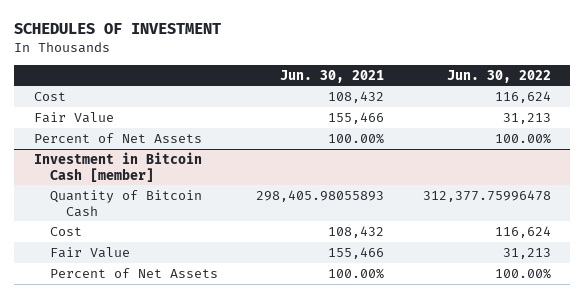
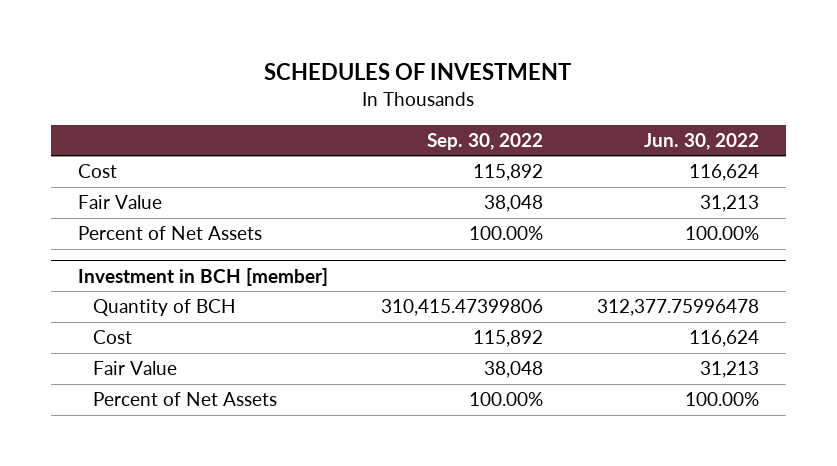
- | Jun. 30, 2021 | Jun. 30, 2022
+ | Sep. 30, 2022 | Jun. 30, 2022
- Investment in Bitcoin Cash [member]
- Quantity of Bitcoin Cash | 298,405.98055893 | 312,377.75996478
+ Investment in BCH [member]
+ Quantity of BCH | 310,415.47399806 | 312,377.75996478

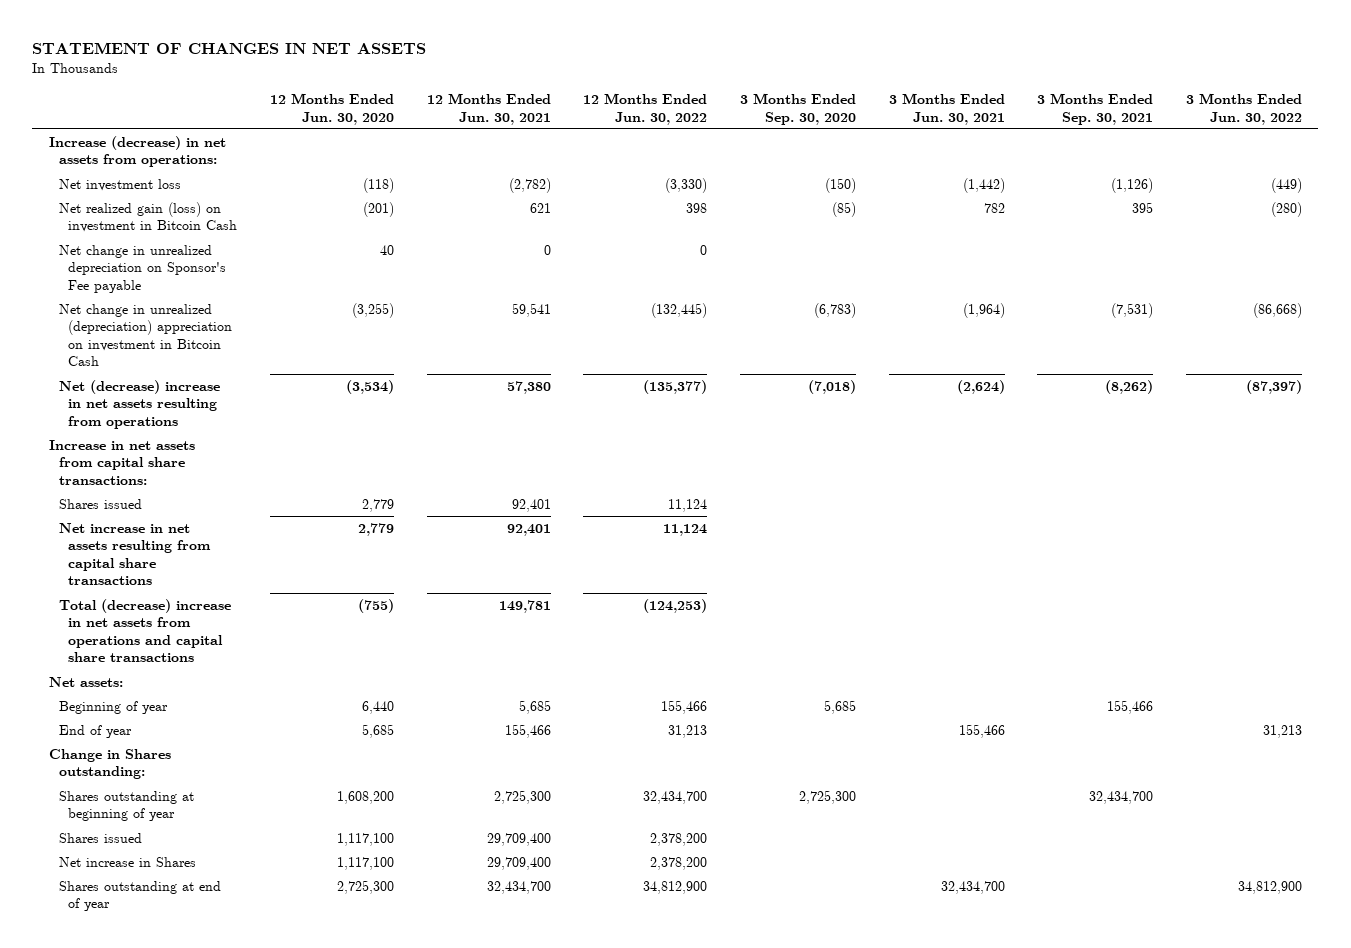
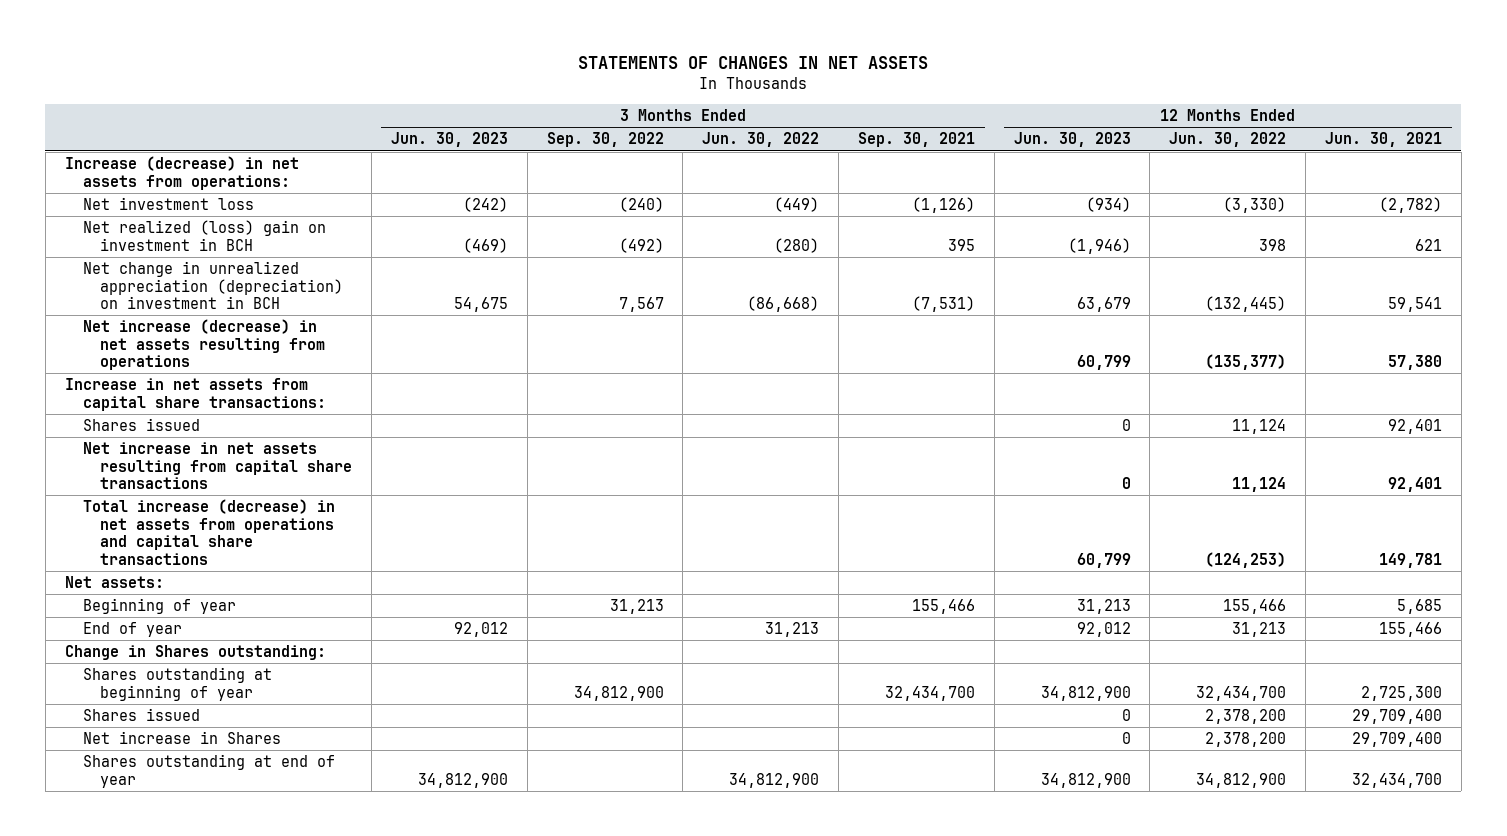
- STATEMENT OF CHANGES IN NET ASSETS
+ STATEMENTS OF CHANGES IN NET ASSETS
- | 12 Months Ended Jun. 30, 2020 | 12 Months Ended Jun. 30, 2021 | 12 Months Ended Jun. 30, 2022 | 3 Months Ended Sep. 30, 2020 | 3 Months Ended Jun. 30, 2021 | 3 Months Ended Sep. 30, 2021 | 3 Months Ended Jun. 30, 2022
+ | 3 Months Ended Jun. 30, 2023 | 3 Months Ended Sep. 30, 2022 | 3 Months Ended Jun. 30, 2022 | 3 Months Ended Sep. 30, 2021 | 12 Months Ended Jun. 30, 2023 | 12 Months Ended Jun. 30, 2022 | 12 Months Ended Jun. 30, 2021
- Net realized gain (loss) on investment in Bitcoin Cash | (201) | 621 | 398 | (85) | 782 | 395 | (280)
- Net change in unrealized depreciation on Sponsor's Fee payable | 40 | 0 | 0 | | | |
- Net change in unrealized (depreciation) appreciation on investment in Bitcoin Cash | (3,255) | 59,541 | (132,445) | (6,783) | (1,964) | (7,531) | (86,668)
- Net (decrease) increase in net assets resulting from operations | (3,534) | 57,380 | (135,377) | (7,018) | (2,624) | (8,262) | (87,397)
+ Net realized (loss) gain on investment in BCH | (469) | (492) | (280) | 395 | (1,946) | 398 | 621
+ Net change in unrealized appreciation (depreciation) on investment in BCH | 54,675 | 7,567 | (86,668) | (7,531) | 63,679 | (132,445) | 59,541
+ Net increase (decrease) in net assets resulting from operations | | | | | 60,799 | (135,377) | 57,380
- Total (decrease) increase in net assets from operations and capital share transactions | (755) | 149,781 | (124,253) | | | |
+ Total increase (decrease) in net assets from operations and capital share transactions | | | | | 60,799 | (124,253) | 149,781

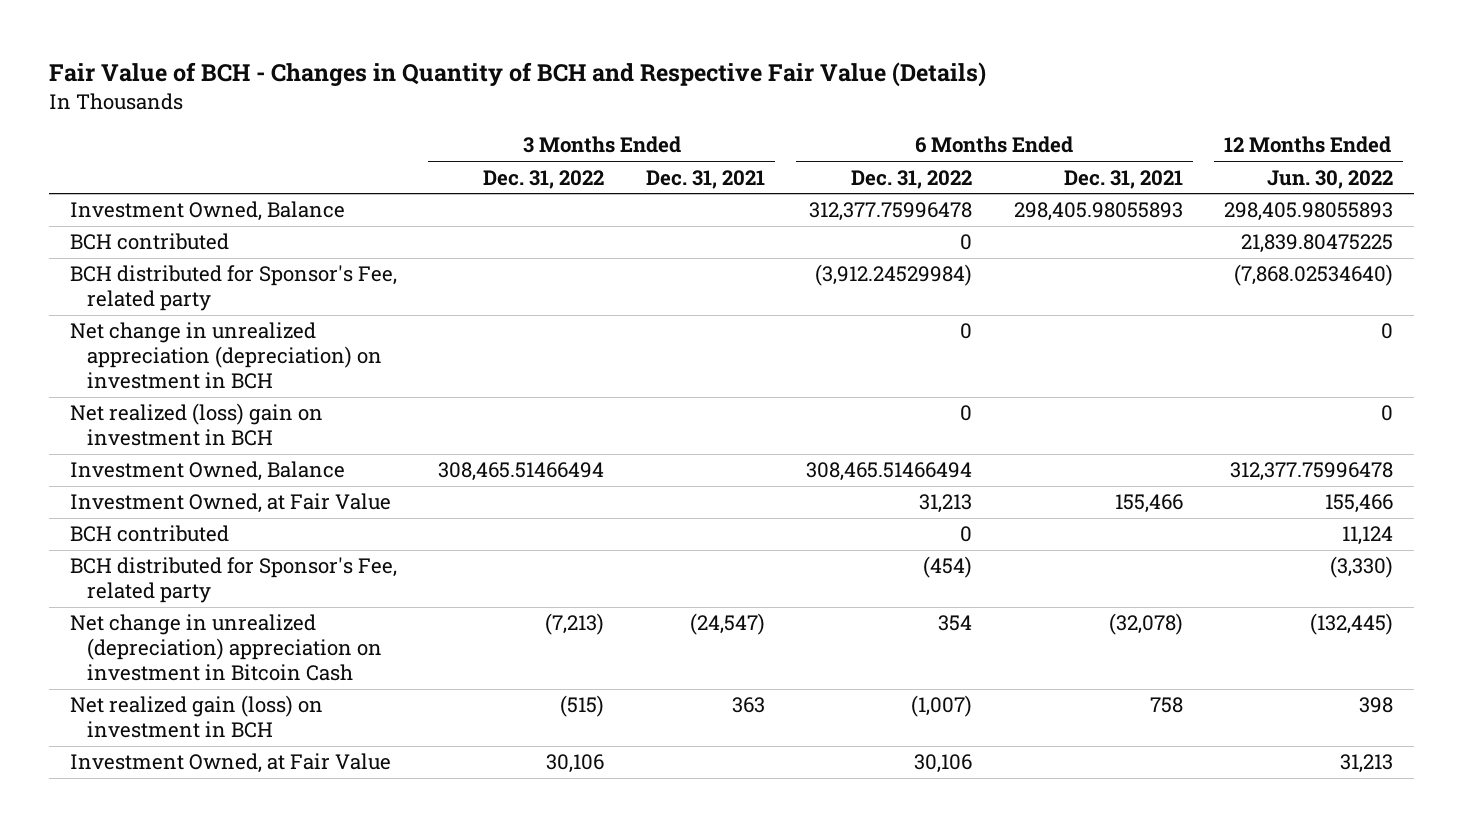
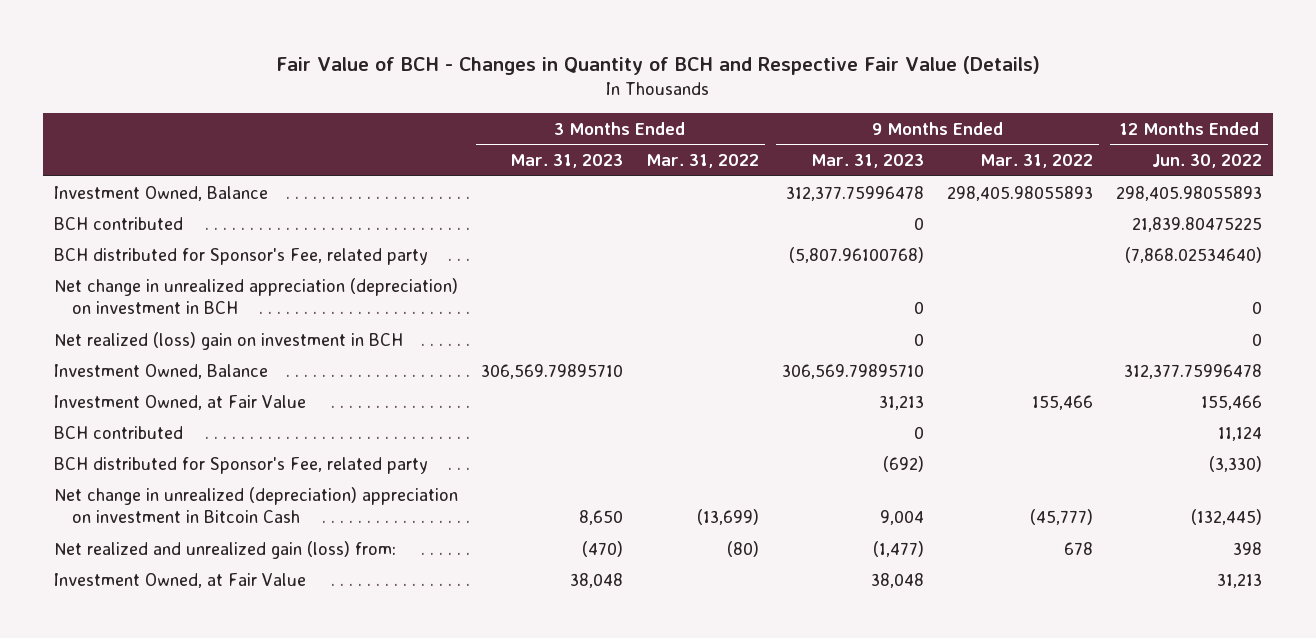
- | 3 Months Ended Dec. 31, 2022 | 3 Months Ended Dec. 31, 2021 | 6 Months Ended Dec. 31, 2022 | 6 Months Ended Dec. 31, 2021 | 12 Months Ended Jun. 30, 2022
+ | 3 Months Ended Mar. 31, 2023 | 3 Months Ended Mar. 31, 2022 | 9 Months Ended Mar. 31, 2023 | 9 Months Ended Mar. 31, 2022 | 12 Months Ended Jun. 30, 2022
- Net realized gain (loss) on investment in BCH | (515) | 363 | (1,007) | 758 | 398
+ Net realized and unrealized gain (loss) from: | (470) | (80) | (1,477) | 678 | 398

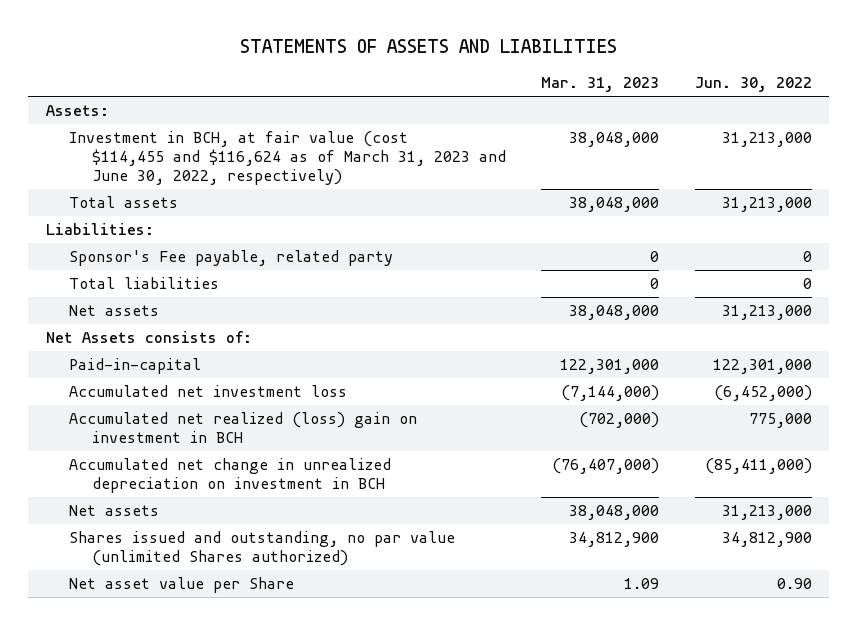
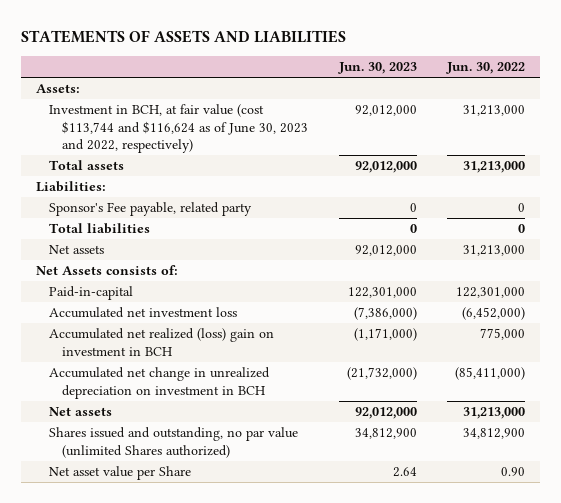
- | Mar. 31, 2023 | Jun. 30, 2022
+ | Jun. 30, 2023 | Jun. 30, 2022
- Investment in BCH, at fair value (cost $114,455 and $116,624 as of March 31, 2023 and June 30, 2022, respectively) | 38,048,000 | 31,213,000
+ Investment in BCH, at fair value (cost $113,744 and $116,624 as of June 30, 2023 and 2022, respectively) | 92,012,000 | 31,213,000

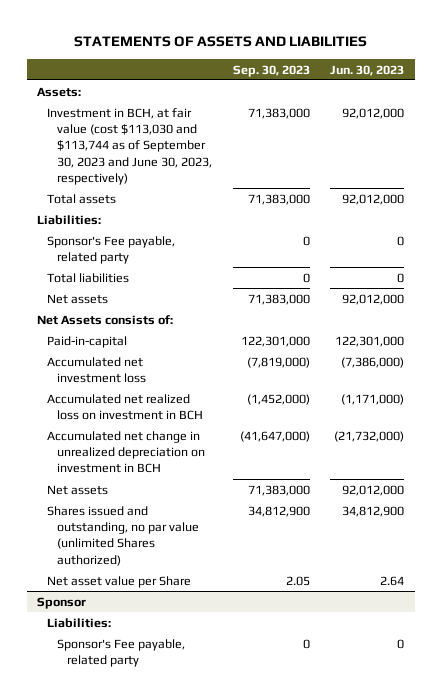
- | Jun. 30, 2023 | Jun. 30, 2022
+ | Sep. 30, 2023 | Jun. 30, 2023
- Investment in BCH, at fair value (cost $113,744 and $116,624 as of June 30, 2023 and 2022, respectively) | 92,012,000 | 31,213,000
+ Investment in BCH, at fair value (cost $113,030 and $113,744 as of September 30, 2023 and June 30, 2023, respectively) | 71,383,000 | 92,012,000
- Accumulated net realized (loss) gain on investment in BCH | (1,171,000) | 775,000
+ Accumulated net realized loss on investment in BCH | (1,452,000) | (1,171,000)
+ Sponsor
+ Liabilities:
+ Sponsor's Fee payable, related party | 0 | 0

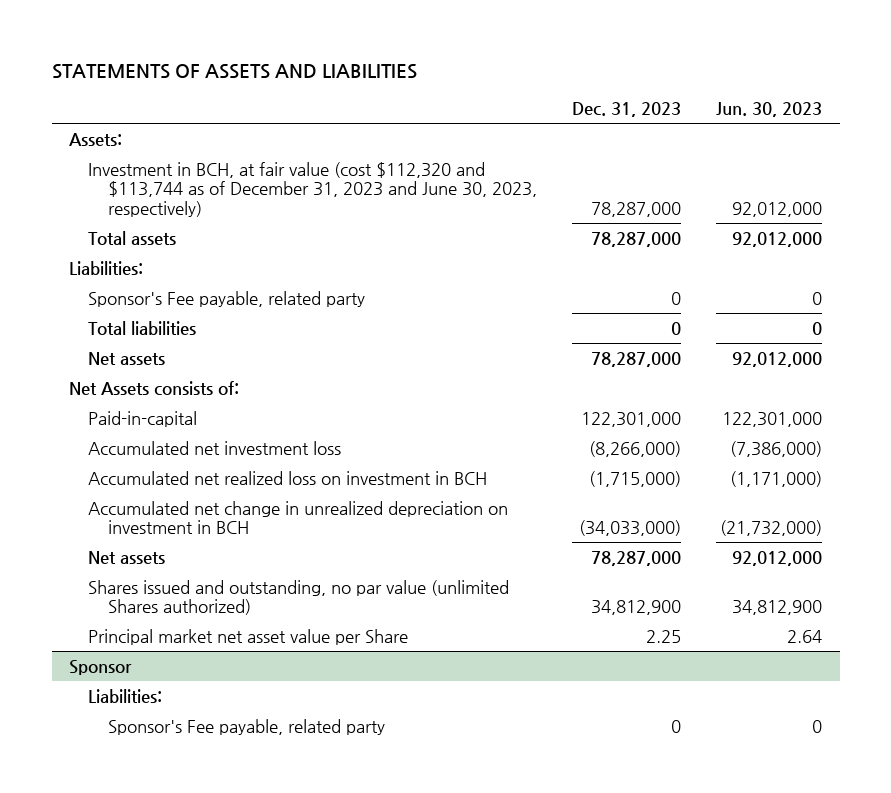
- | Sep. 30, 2023 | Jun. 30, 2023
+ | Dec. 31, 2023 | Jun. 30, 2023
- Investment in BCH, at fair value (cost $113,030 and $113,744 as of September 30, 2023 and June 30, 2023, respectively) | 71,383,000 | 92,012,000
+ Investment in BCH, at fair value (cost $112,320 and $113,744 as of December 31, 2023 and June 30, 2023, respectively) | 78,287,000 | 92,012,000
- Net asset value per Share | 2.05 | 2.64
+ Principal market net asset value per Share | 2.25 | 2.64

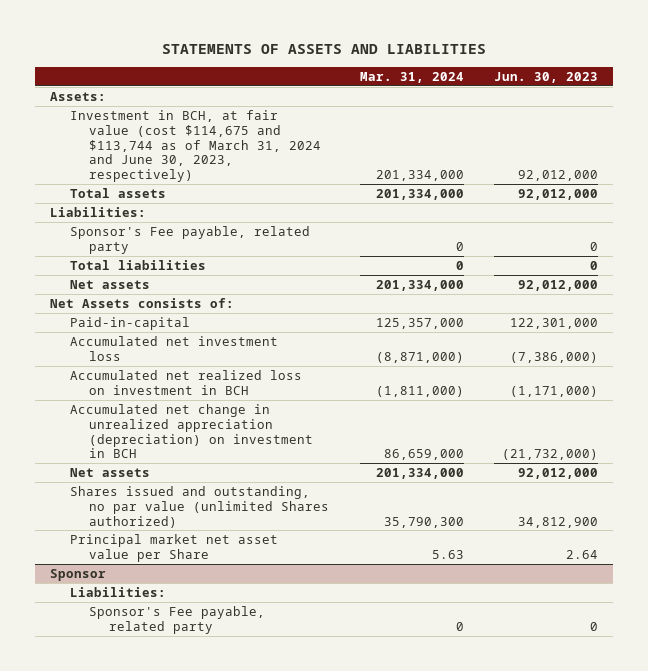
- | Dec. 31, 2023 | Jun. 30, 2023
+ | Mar. 31, 2024 | Jun. 30, 2023
- Investment in BCH, at fair value (cost $112,320 and $113,744 as of December 31, 2023 and June 30, 2023, respectively) | 78,287,000 | 92,012,000
+ Investment in BCH, at fair value (cost $114,675 and $113,744 as of March 31, 2024 and June 30, 2023, respectively) | 201,334,000 | 92,012,000
- Accumulated net change in unrealized depreciation on investment in BCH | (34,033,000) | (21,732,000)
+ Accumulated net change in unrealized appreciation (depreciation) on investment in BCH | 86,659,000 | (21,732,000)

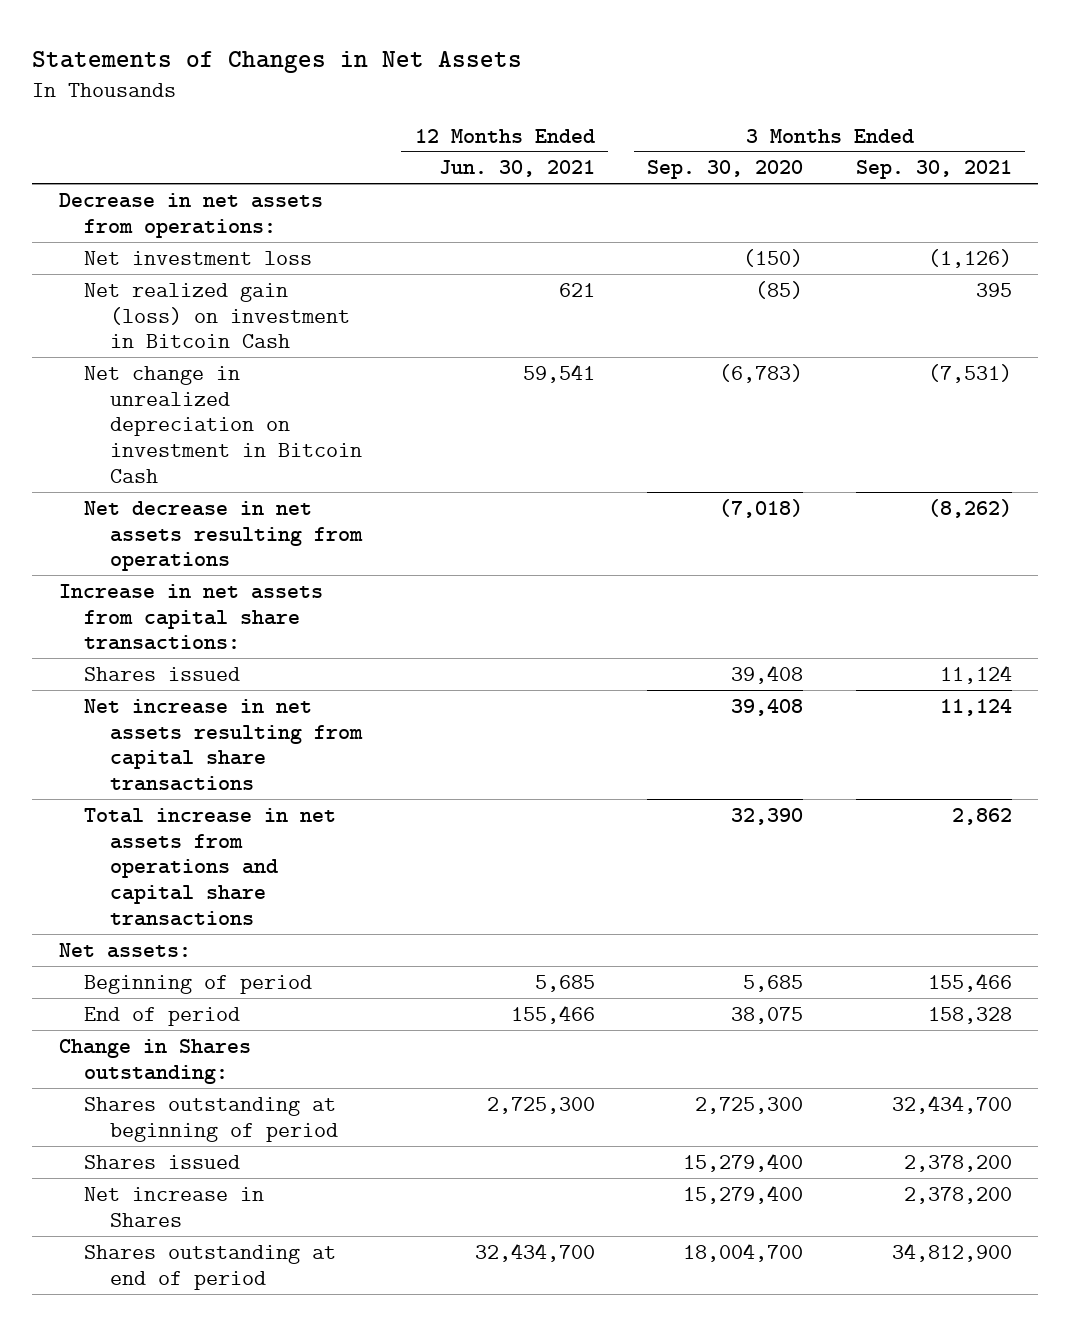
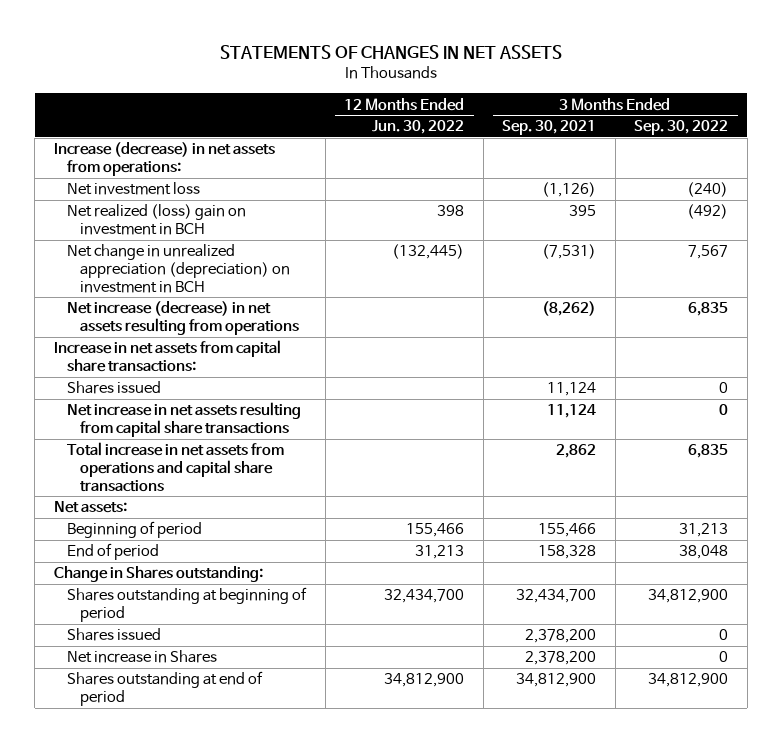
- Statements of Changes in Net Assets
+ STATEMENTS OF CHANGES IN NET ASSETS
- | 12 Months Ended Jun. 30, 2021 | 3 Months Ended Sep. 30, 2020 | 3 Months Ended Sep. 30, 2021
+ | 12 Months Ended Jun. 30, 2022 | 3 Months Ended Sep. 30, 2021 | 3 Months Ended Sep. 30, 2022
- Decrease in net assets from operations:
+ Increase (decrease) in net assets from operations:
- Net realized gain (loss) on investment in Bitcoin Cash | 621 | (85) | 395
- Net change in unrealized depreciation on investment in Bitcoin Cash | 59,541 | (6,783) | (7,531)
- Net decrease in net assets resulting from operations | | (7,018) | (8,262)
+ Net realized (loss) gain on investment in BCH | 398 | 395 | (492)
+ Net change in unrealized appreciation (depreciation) on investment in BCH | (132,445) | (7,531) | 7,567
+ Net increase (decrease) in net assets resulting from operations | | (8,262) | 6,835

